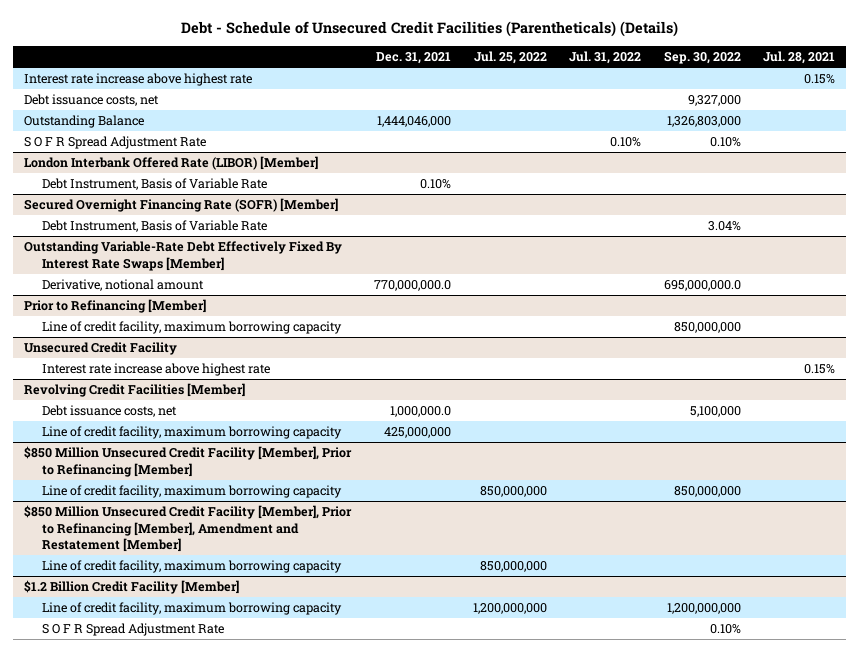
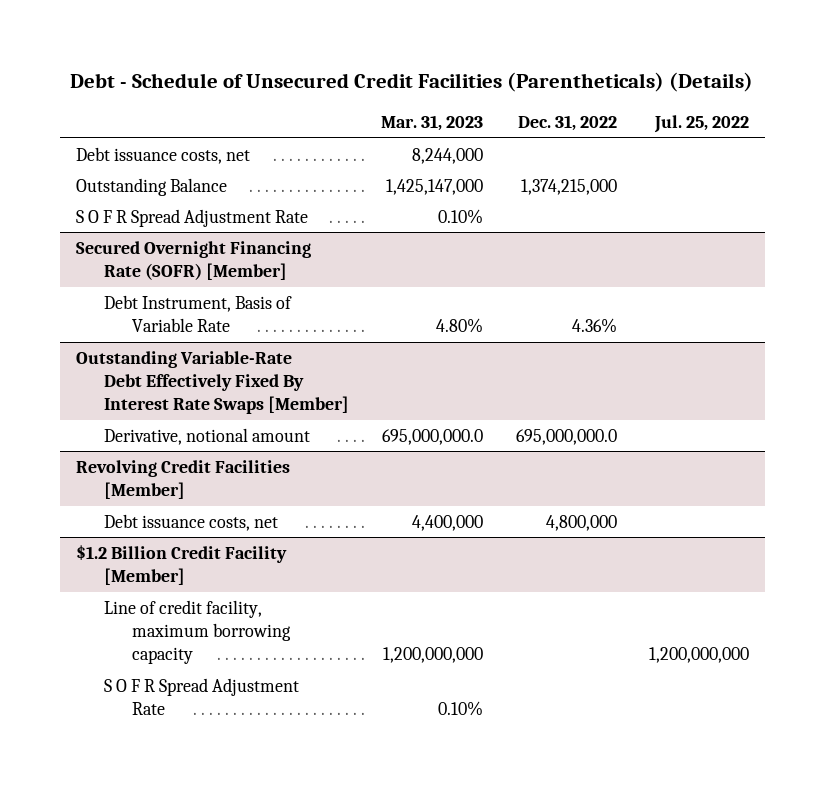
- | Dec. 31, 2021 | Jul. 25, 2022 | Jul. 31, 2022 | Sep. 30, 2022 | Jul. 28, 2021
+ | Mar. 31, 2023 | Dec. 31, 2022 | Jul. 25, 2022
- Interest rate increase above highest rate | | | | | 0.15%
- London Interbank Offered Rate (LIBOR) [Member]
- Debt Instrument, Basis of Variable Rate | 0.10% | | | |
- Prior to Refinancing [Member]
- Line of credit facility, maximum borrowing capacity | | | | 850,000,000 |
- Unsecured Credit Facility
- Interest rate increase above highest rate | | | | | 0.15%
@ Revolving Credit Facilities [Member]
- Line of credit facility, maximum borrowing capacity | 425,000,000 | | | |
- $850 Million Unsecured Credit Facility [Member], Prior to Refinancing [Member]
- Line of credit facility, maximum borrowing capacity | | 850,000,000 | | 850,000,000 |
- $850 Million Unsecured Credit Facility [Member], Prior to Refinancing [Member], Amendment and Restatement [Member]
- Line of credit facility, maximum borrowing capacity | | 850,000,000 | | |

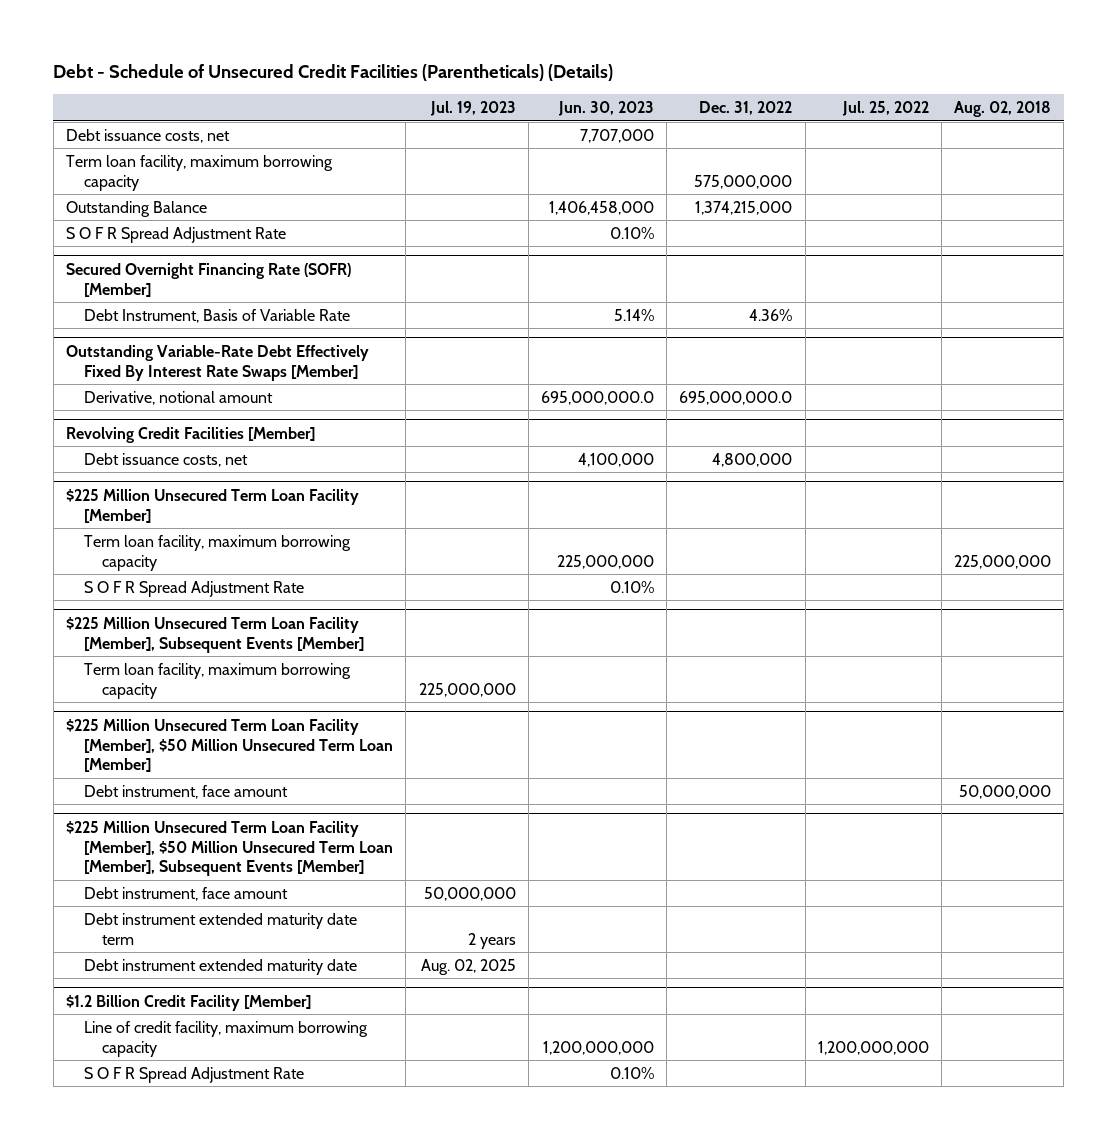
- | Mar. 31, 2023 | Dec. 31, 2022 | Jul. 25, 2022
+ | Jul. 19, 2023 | Jun. 30, 2023 | Dec. 31, 2022 | Jul. 25, 2022 | Aug. 02, 2018
+ Term loan facility, maximum borrowing capacity | | | 575,000,000 | |
+ $225 Million Unsecured Term Loan Facility [Member]
+ Term loan facility, maximum borrowing capacity | | 225,000,000 | | | 225,000,000
+ S O F R Spread Adjustment Rate | | 0.10% | | |
+ $225 Million Unsecured Term Loan Facility [Member], Subsequent Events [Member]
+ Term loan facility, maximum borrowing capacity | 225,000,000 | | | |
+ $225 Million Unsecured Term Loan Facility [Member], $50 Million Unsecured Term Loan [Member]
+ Debt instrument, face amount | | | | | 50,000,000
+ $225 Million Unsecured Term Loan Facility [Member], $50 Million Unsecured Term Loan [Member], Subsequent Events [Member]
+ Debt instrument, face amount | 50,000,000 | | | |
+ Debt instrument extended maturity date term | 2 years | | | |
+ Debt instrument extended maturity date | Aug. 02, 2025 | | | |

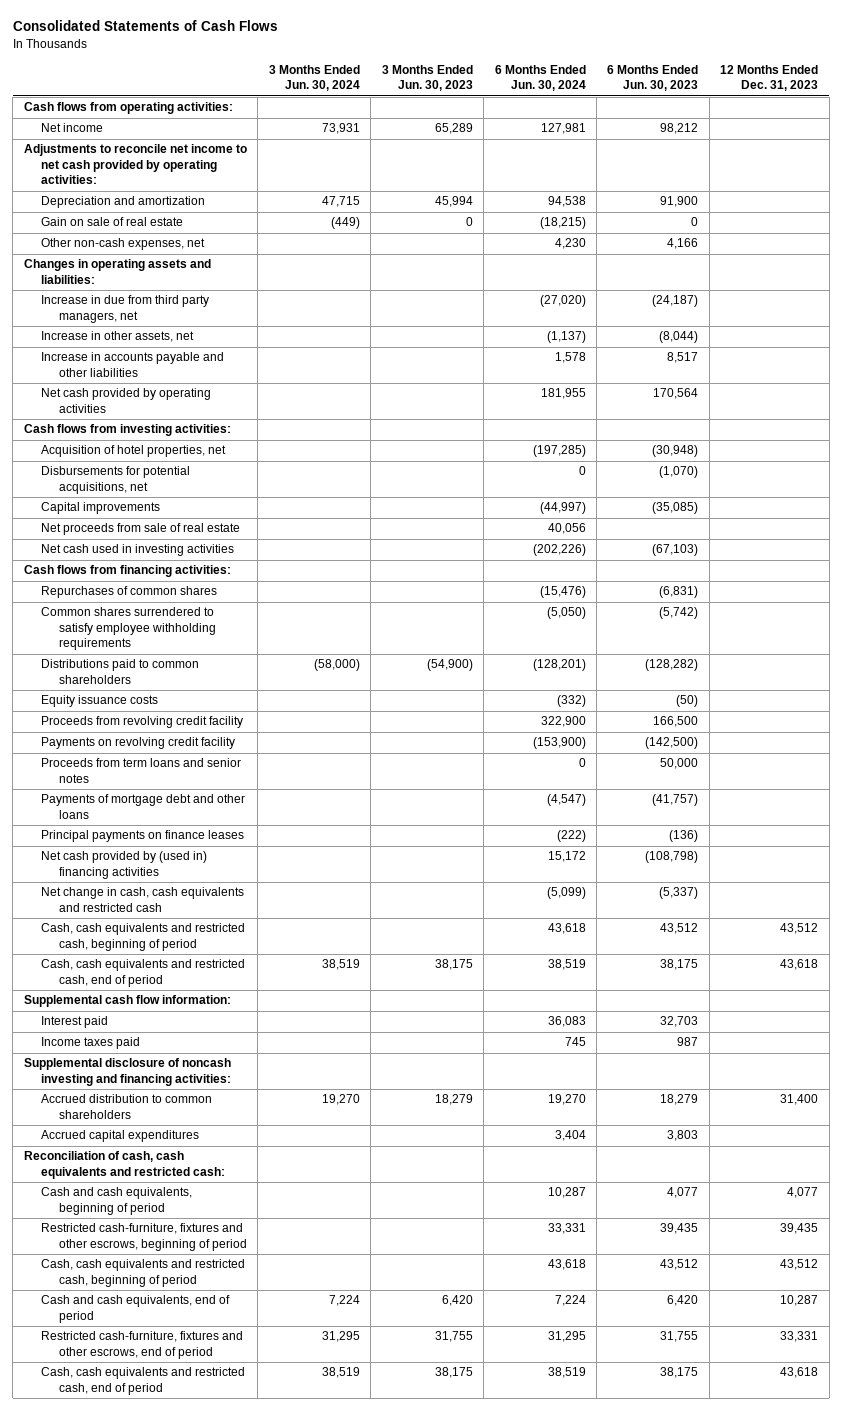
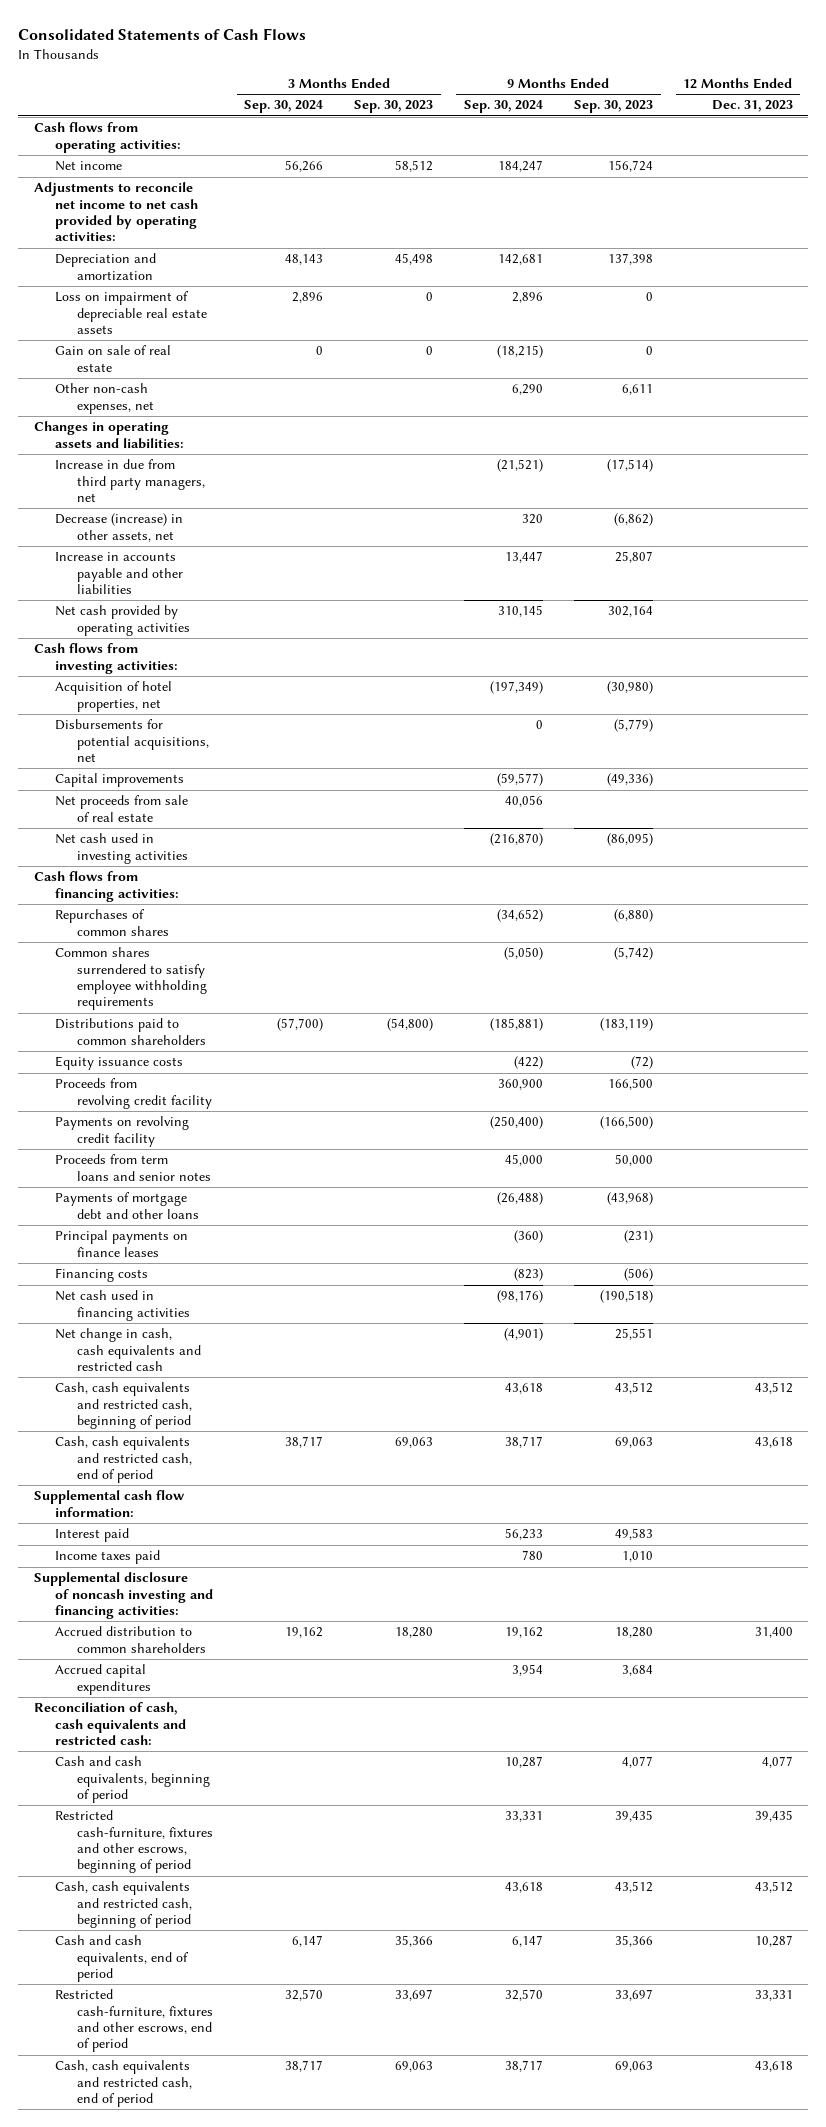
- | 3 Months Ended Jun. 30, 2024 | 3 Months Ended Jun. 30, 2023 | 6 Months Ended Jun. 30, 2024 | 6 Months Ended Jun. 30, 2023 | 12 Months Ended Dec. 31, 2023
+ | 3 Months Ended Sep. 30, 2024 | 3 Months Ended Sep. 30, 2023 | 9 Months Ended Sep. 30, 2024 | 9 Months Ended Sep. 30, 2023 | 12 Months Ended Dec. 31, 2023
+ Loss on impairment of depreciable real estate assets | 2,896 | 0 | 2,896 | 0 |
- Increase in other assets, net | | | (1,137) | (8,044) |
+ Decrease (increase) in other assets, net | | | 320 | (6,862) |
- Net cash provided by (used in) financing activities | | | 15,172 | (108,798) |
+ Financing costs | | | (823) | (506) |
+ Net cash used in financing activities | | | (98,176) | (190,518) |

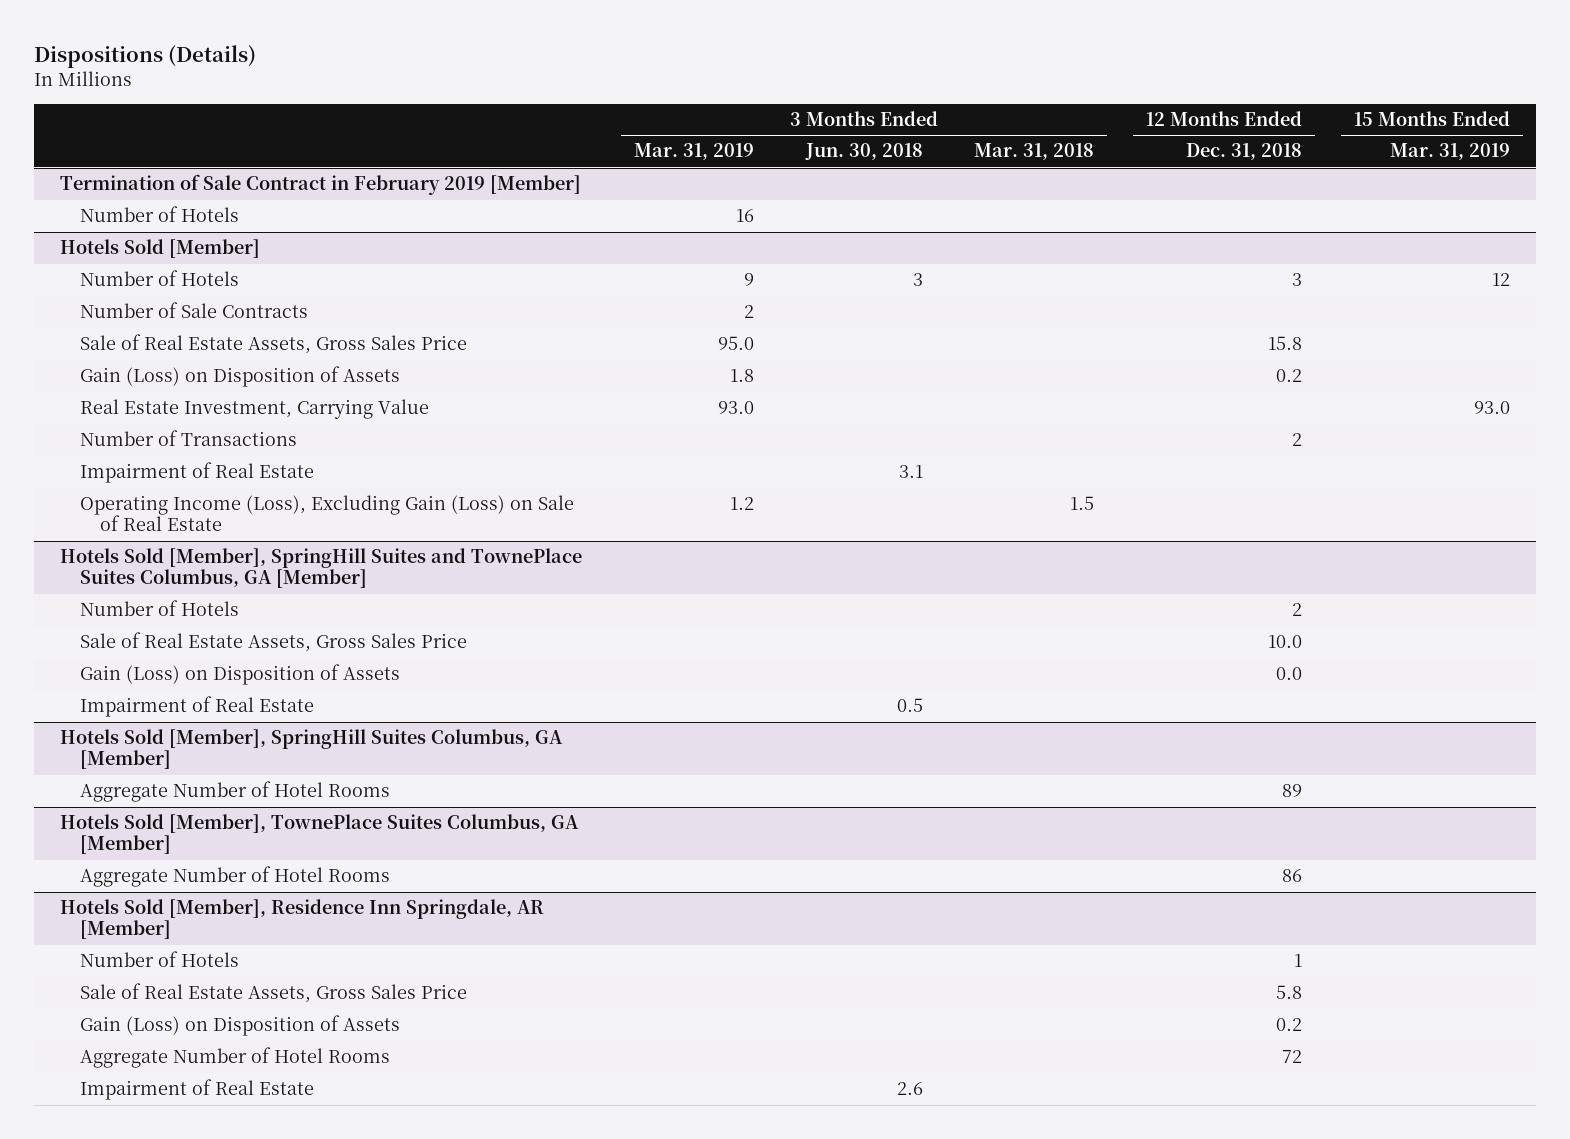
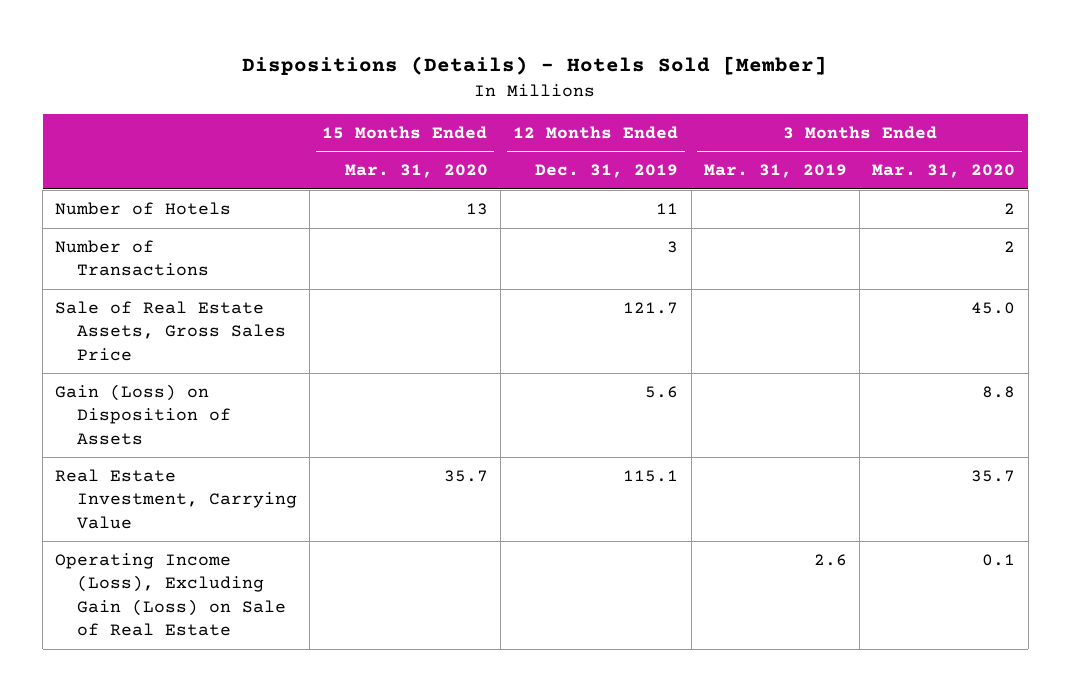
- Dispositions (Details)
+ Dispositions (Details) - Hotels Sold [Member]
- | 3 Months Ended Mar. 31, 2019 | 3 Months Ended Jun. 30, 2018 | 3 Months Ended Mar. 31, 2018 | 12 Months Ended Dec. 31, 2018 | 15 Months Ended Mar. 31, 2019
+ | 15 Months Ended Mar. 31, 2020 | 12 Months Ended Dec. 31, 2019 | 3 Months Ended Mar. 31, 2019 | 3 Months Ended Mar. 31, 2020
- Termination of Sale Contract in February 2019 [Member]
- Number of Hotels | 16 | | | |
- Hotels Sold [Member]
- Number of Hotels | 9 | 3 | | 3 | 12
- Number of Sale Contracts | 2 | | | |
- Sale of Real Estate Assets, Gross Sales Price | 95.0 | | | 15.8 |
- Gain (Loss) on Disposition of Assets | 1.8 | | | 0.2 |
- Real Estate Investment, Carrying Value | 93.0 | | | | 93.0
- Number of Transactions | | | | 2 |
- Impairment of Real Estate | | 3.1 | | |
- Operating Income (Loss), Excluding Gain (Loss) on Sale of Real Estate | 1.2 | | 1.5 | |
- Hotels Sold [Member], SpringHill Suites and TownePlace Suites Columbus, GA [Member]
- Number of Hotels | | | | 2 |
- Sale of Real Estate Assets, Gross Sales Price | | | | 10.0 |
- Gain (Loss) on Disposition of Assets | | | | 0.0 |
- Impairment of Real Estate | | 0.5 | | |
- Hotels Sold [Member], SpringHill Suites Columbus, GA [Member]
- Aggregate Number of Hotel Rooms | | | | 89 |
- Hotels Sold [Member], TownePlace Suites Columbus, GA [Member]
- Aggregate Number of Hotel Rooms | | | | 86 |
- Hotels Sold [Member], Residence Inn Springdale, AR [Member]
- Number of Hotels | | | | 1 |
- Sale of Real Estate Assets, Gross Sales Price | | | | 5.8 |
- Gain (Loss) on Disposition of Assets | | | | 0.2 |
- Aggregate Number of Hotel Rooms | | | | 72 |
- Impairment of Real Estate | | 2.6 | | |
+ Number of Hotels | 13 | 11 | | 2
+ Number of Transactions | | 3 | | 2
+ Sale of Real Estate Assets, Gross Sales Price | | 121.7 | | 45.0
+ Gain (Loss) on Disposition of Assets | | 5.6 | | 8.8
+ Real Estate Investment, Carrying Value | 35.7 | 115.1 | | 35.7
+ Operating Income (Loss), Excluding Gain (Loss) on Sale of Real Estate | | | 2.6 | 0.1

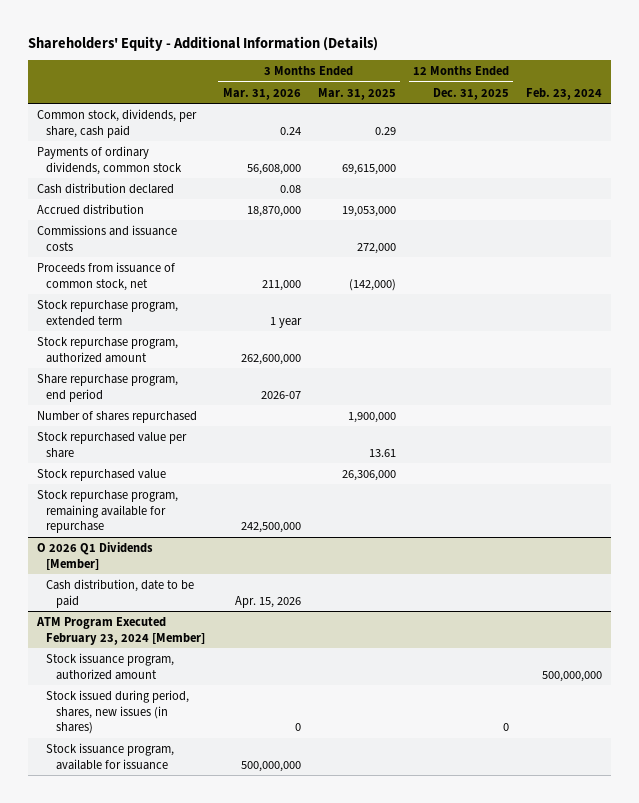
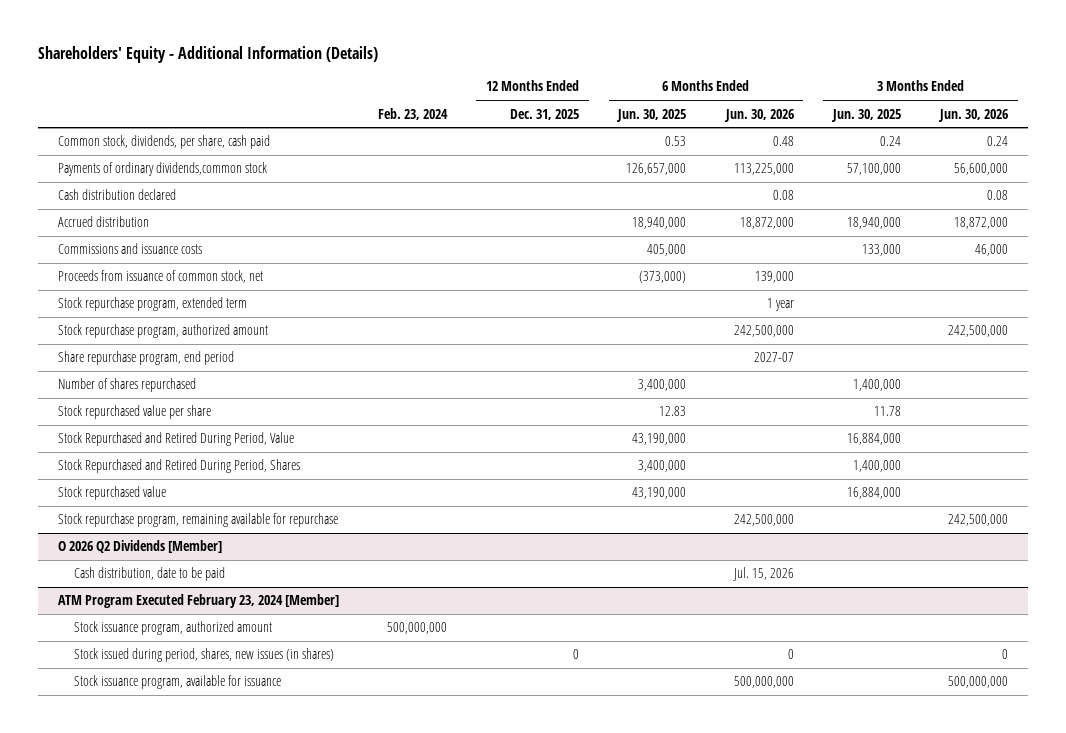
- | 3 Months Ended Mar. 31, 2026 | 3 Months Ended Mar. 31, 2025 | 12 Months Ended Dec. 31, 2025 | Feb. 23, 2024
+ | Feb. 23, 2024 | 12 Months Ended Dec. 31, 2025 | 6 Months Ended Jun. 30, 2025 | 6 Months Ended Jun. 30, 2026 | 3 Months Ended Jun. 30, 2025 | 3 Months Ended Jun. 30, 2026
- Payments of ordinary dividends, common stock | 56,608,000 | 69,615,000 | |
+ Payments of ordinary dividends,common stock | | | 126,657,000 | 113,225,000 | 57,100,000 | 56,600,000
+ Stock Repurchased and Retired During Period, Value | | | 43,190,000 | | 16,884,000 |
+ Stock Repurchased and Retired During Period, Shares | | | 3,400,000 | | 1,400,000 |
- O 2026 Q1 Dividends [Member]
- Cash distribution, date to be paid | Apr. 15, 2026 | | |
+ O 2026 Q2 Dividends [Member]
+ Cash distribution, date to be paid | | | | Jul. 15, 2026 | |

